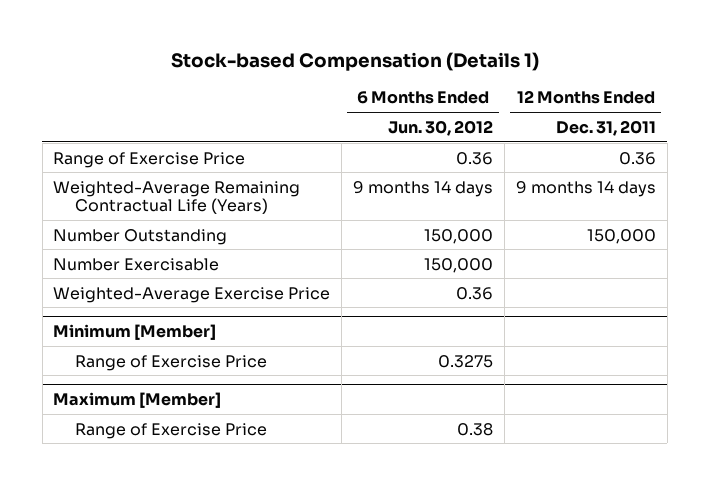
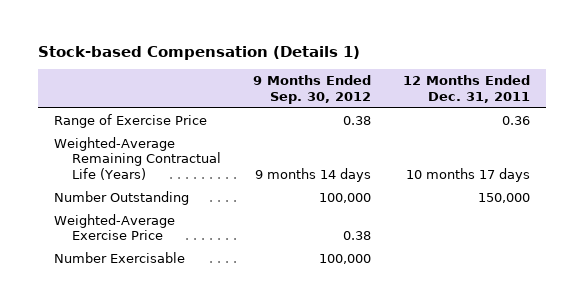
- | 6 Months Ended Jun. 30, 2012 | 12 Months Ended Dec. 31, 2011
+ | 9 Months Ended Sep. 30, 2012 | 12 Months Ended Dec. 31, 2011
- Weighted-Average Remaining Contractual Life (Years) | 9 months 14 days | 9 months 14 days
+ Weighted-Average Remaining Contractual Life (Years) | 9 months 14 days | 10 months 17 days
- Minimum [Member]
- Range of Exercise Price | 0.3275 |
- Maximum [Member]
- Range of Exercise Price | 0.38 |
moved down: Number Exercisable | 100,000 |

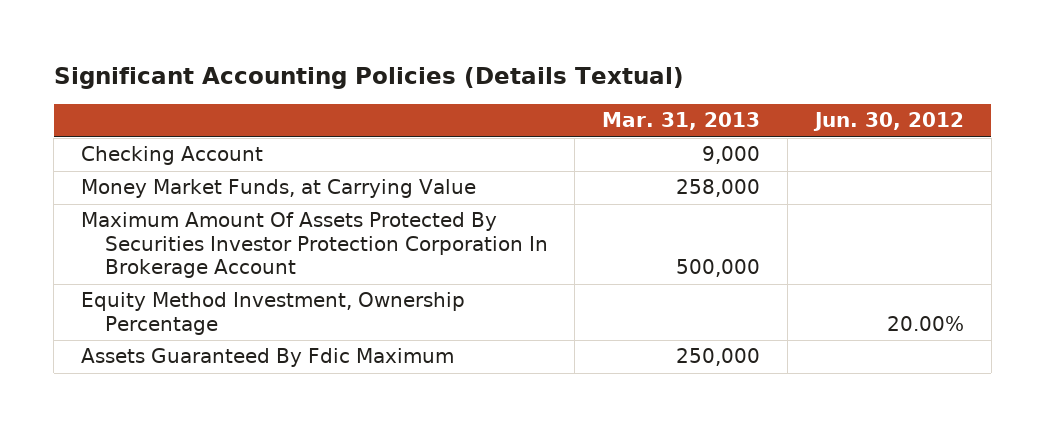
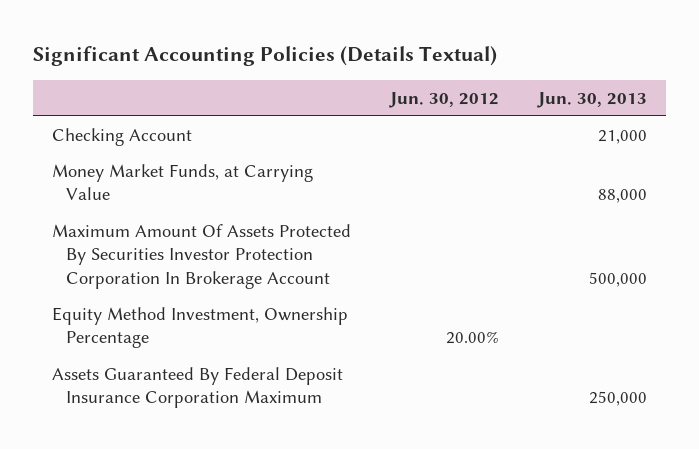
- | Mar. 31, 2013 | Jun. 30, 2012
+ | Jun. 30, 2012 | Jun. 30, 2013
- Assets Guaranteed By Fdic Maximum | 250,000 |
+ Assets Guaranteed By Federal Deposit Insurance Corporation Maximum | | 250,000

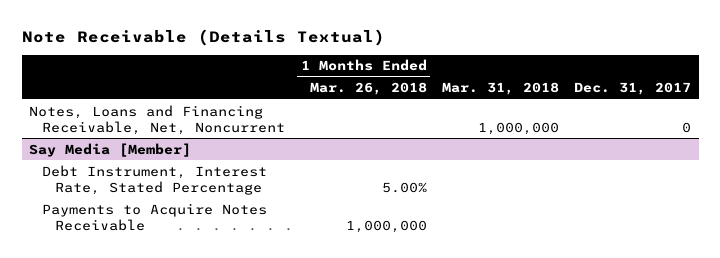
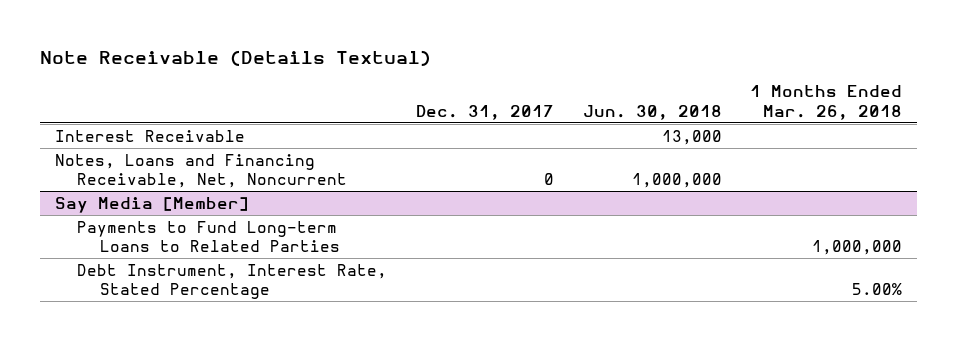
- | 1 Months Ended Mar. 26, 2018 | Mar. 31, 2018 | Dec. 31, 2017
+ | Dec. 31, 2017 | Jun. 30, 2018 | 1 Months Ended Mar. 26, 2018
+ Interest Receivable | | 13,000 |
@ Say Media [Member]
+ Payments to Fund Long-term Loans to Related Parties | | | 1,000,000
- Payments to Acquire Notes Receivable | 1,000,000 | |

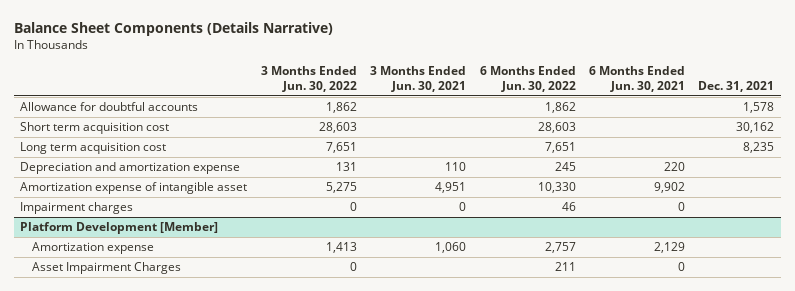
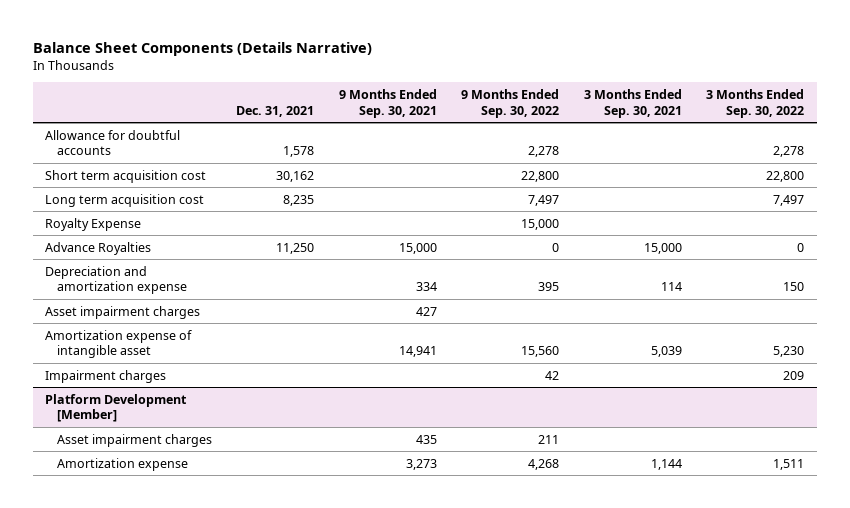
- | 3 Months Ended Jun. 30, 2022 | 3 Months Ended Jun. 30, 2021 | 6 Months Ended Jun. 30, 2022 | 6 Months Ended Jun. 30, 2021 | Dec. 31, 2021
+ | Dec. 31, 2021 | 9 Months Ended Sep. 30, 2021 | 9 Months Ended Sep. 30, 2022 | 3 Months Ended Sep. 30, 2021 | 3 Months Ended Sep. 30, 2022
+ Royalty Expense | | | 15,000 | |
+ Advance Royalties | 11,250 | 15,000 | 0 | 15,000 | 0
+ Asset impairment charges | | 427 | | |
@ Platform Development [Member]
+ Asset impairment charges | | 435 | 211 | |
- Asset Impairment Charges | 0 | | 211 | 0 |

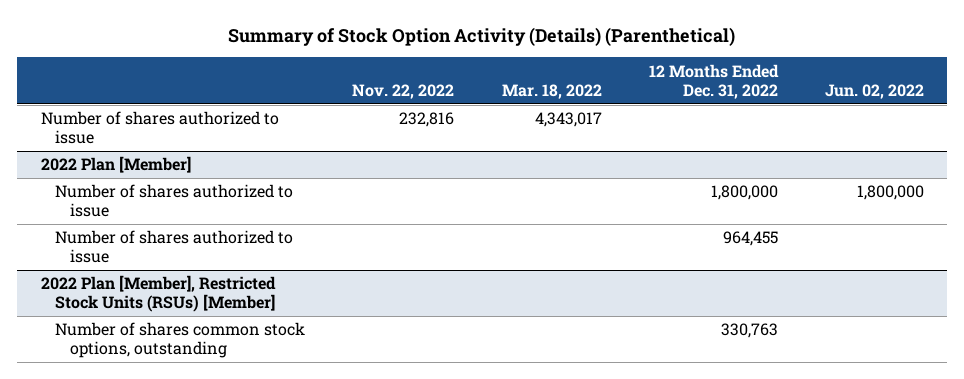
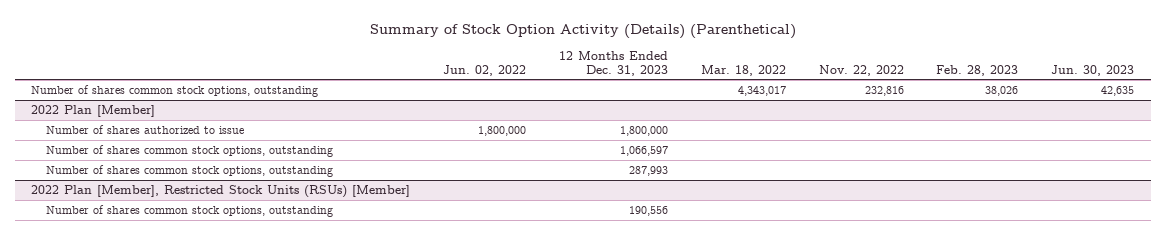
- | Nov. 22, 2022 | Mar. 18, 2022 | 12 Months Ended Dec. 31, 2022 | Jun. 02, 2022
+ | Jun. 02, 2022 | 12 Months Ended Dec. 31, 2023 | Mar. 18, 2022 | Nov. 22, 2022 | Feb. 28, 2023 | Jun. 30, 2023
- Number of shares authorized to issue | 232,816 | 4,343,017 | |
+ Number of shares common stock options, outstanding | | | 4,343,017 | 232,816 | 38,026 | 42,635
@ 2022 Plan [Member]
- Number of shares authorized to issue | | | 964,455 |
+ Number of shares common stock options, outstanding | | 1,066,597 | | | |
+ Number of shares common stock options, outstanding | | 287,993 | | | |

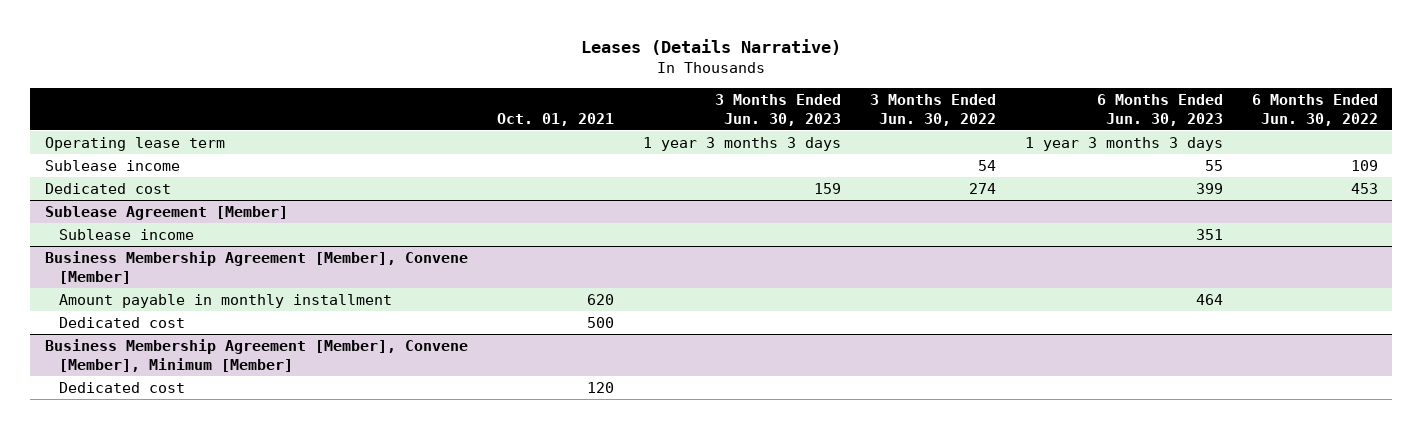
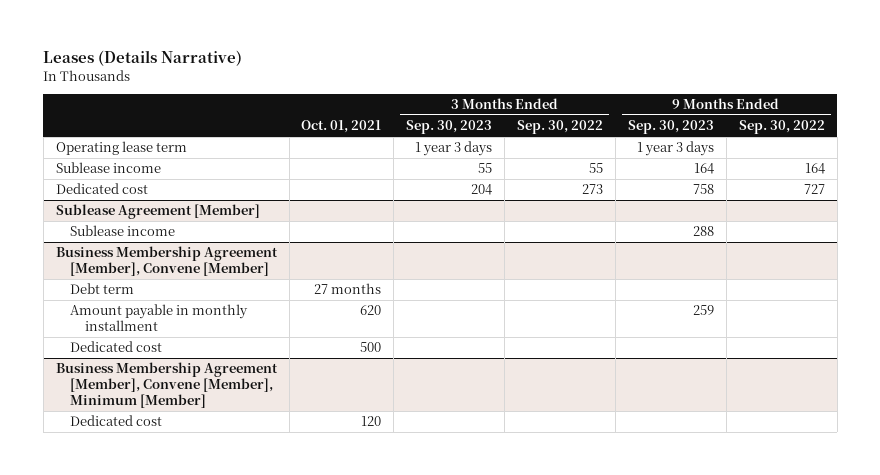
- | Oct. 01, 2021 | 3 Months Ended Jun. 30, 2023 | 3 Months Ended Jun. 30, 2022 | 6 Months Ended Jun. 30, 2023 | 6 Months Ended Jun. 30, 2022
+ | Oct. 01, 2021 | 3 Months Ended Sep. 30, 2023 | 3 Months Ended Sep. 30, 2022 | 9 Months Ended Sep. 30, 2023 | 9 Months Ended Sep. 30, 2022
@ Business Membership Agreement [Member], Convene [Member]
+ Debt term | 27 months | | | |

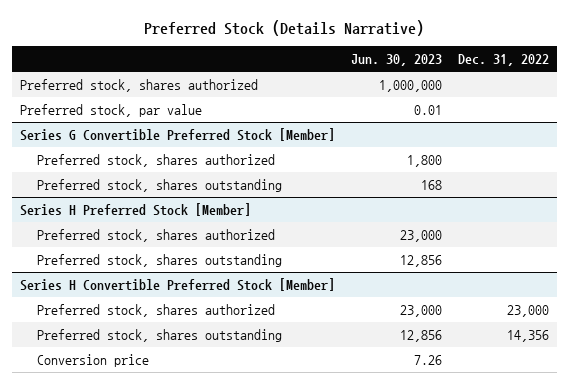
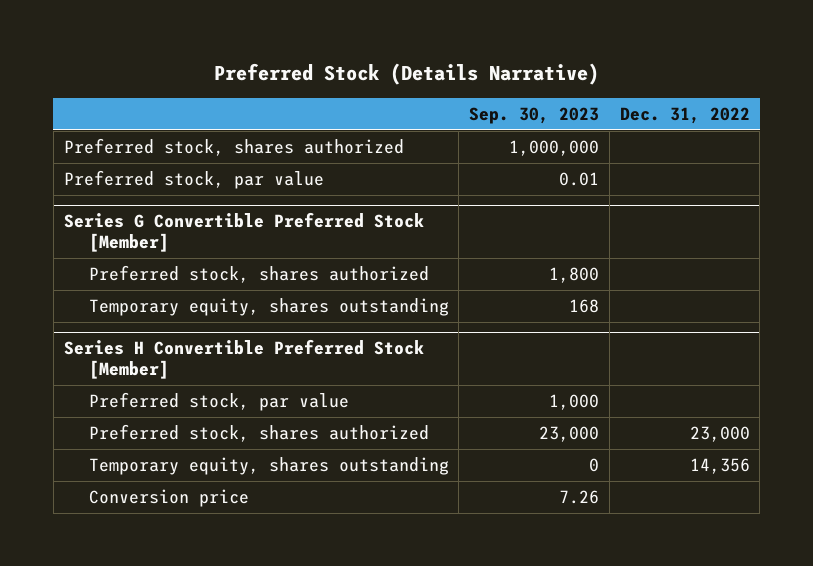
- | Jun. 30, 2023 | Dec. 31, 2022
+ | Sep. 30, 2023 | Dec. 31, 2022
@ Series G Convertible Preferred Stock [Member]
- Preferred stock, shares outstanding | 168 |
- Series H Preferred Stock [Member]
- Preferred stock, shares authorized | 23,000 |
- Preferred stock, shares outstanding | 12,856 |
@ Series G Convertible Preferred Stock [Member]
+ Temporary equity, shares outstanding | 168 |
@ Series H Convertible Preferred Stock [Member]
+ Preferred stock, par value | 1,000 |
- Preferred stock, shares outstanding | 12,856 | 14,356
+ Temporary equity, shares outstanding | 0 | 14,356

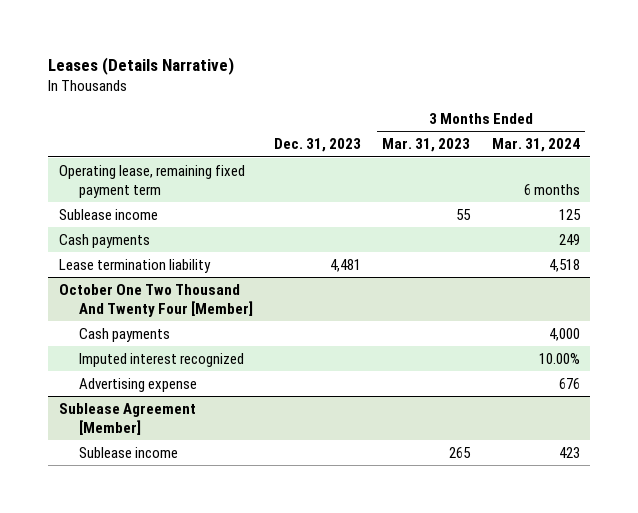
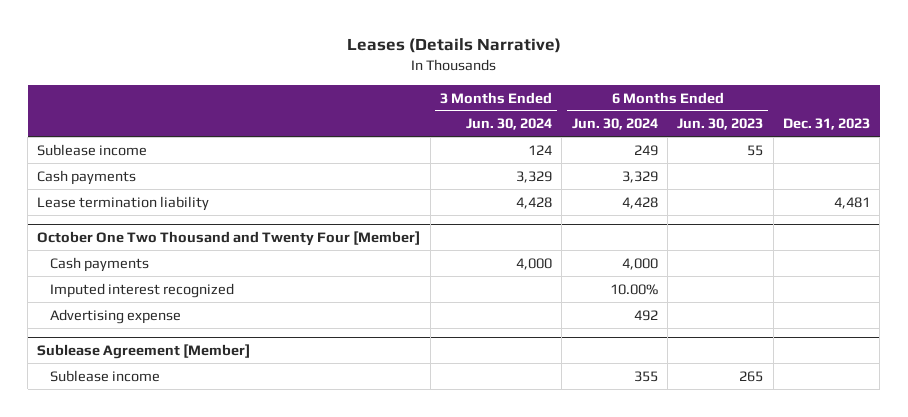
- | Dec. 31, 2023 | 3 Months Ended Mar. 31, 2023 | 3 Months Ended Mar. 31, 2024
+ | 3 Months Ended Jun. 30, 2024 | 6 Months Ended Jun. 30, 2024 | 6 Months Ended Jun. 30, 2023 | Dec. 31, 2023
- Operating lease, remaining fixed payment term | | | 6 months
- October One Two Thousand And Twenty Four [Member]
+ October One Two Thousand and Twenty Four [Member]

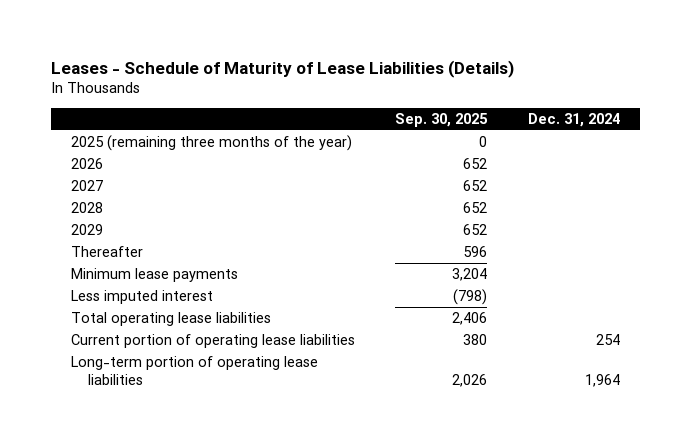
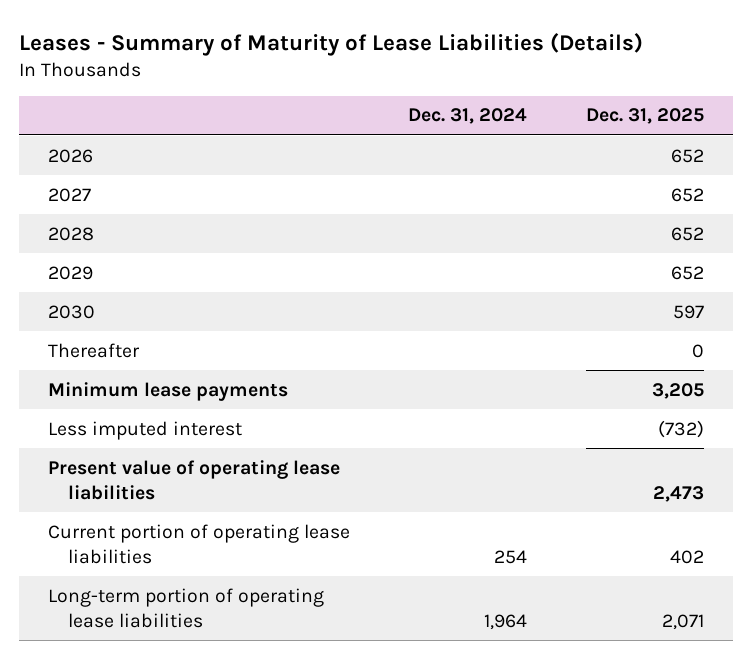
- Leases - Schedule of Maturity of Lease Liabilities (Details)
+ Leases - Summary of Maturity of Lease Liabilities (Details)
- | Sep. 30, 2025 | Dec. 31, 2024
+ | Dec. 31, 2024 | Dec. 31, 2025
- 2025 (remaining three months of the year) | 0 |
+ 2030 | | 597
- Total operating lease liabilities | 2,406 |
+ Present value of operating lease liabilities | | 2,473

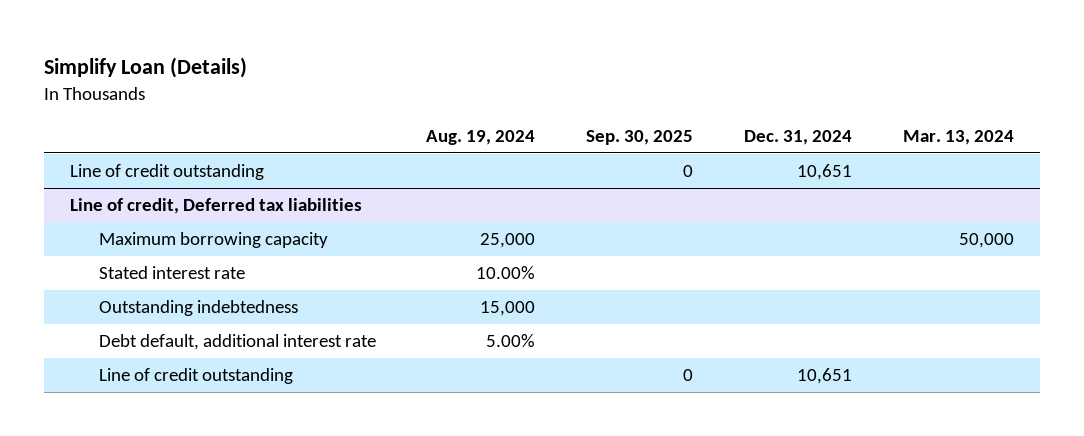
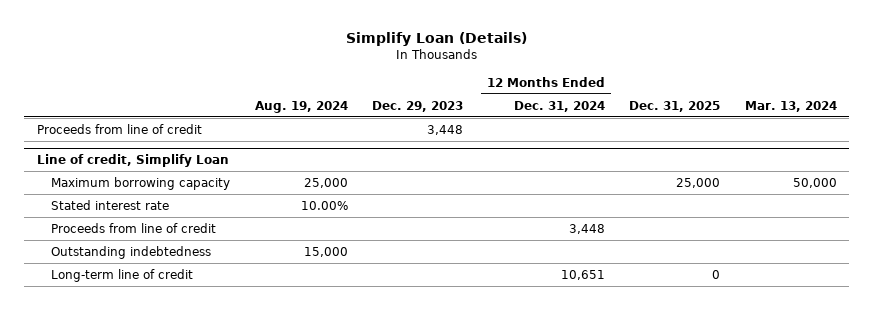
- | Aug. 19, 2024 | Sep. 30, 2025 | Dec. 31, 2024 | Mar. 13, 2024
+ | Aug. 19, 2024 | Dec. 29, 2023 | 12 Months Ended Dec. 31, 2024 | Dec. 31, 2025 | Mar. 13, 2024
- Line of credit outstanding | | 0 | 10,651 |
- Line of credit, Deferred tax liabilities
+ Proceeds from line of credit | | 3,448 | | |
+ Line of credit, Simplify Loan
+ Proceeds from line of credit | | | 3,448 | |
- Debt default, additional interest rate | 5.00% | | |
- Line of credit outstanding | | 0 | 10,651 |
+ Long-term line of credit | | | 10,651 | 0 |

